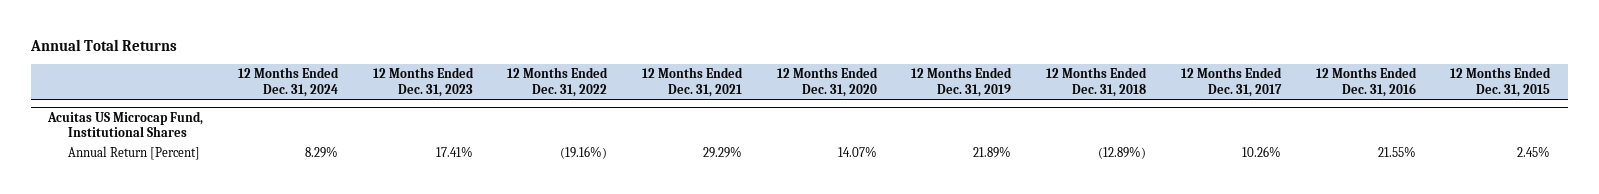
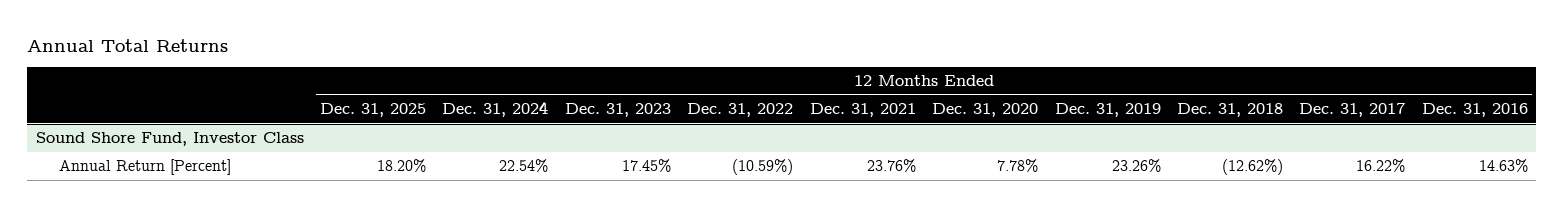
- | 12 Months Ended Dec. 31, 2024 | 12 Months Ended Dec. 31, 2023 | 12 Months Ended Dec. 31, 2022 | 12 Months Ended Dec. 31, 2021 | 12 Months Ended Dec. 31, 2020 | 12 Months Ended Dec. 31, 2019 | 12 Months Ended Dec. 31, 2018 | 12 Months Ended Dec. 31, 2017 | 12 Months Ended Dec. 31, 2016 | 12 Months Ended Dec. 31, 2015
+ | 12 Months Ended Dec. 31, 2025 | 12 Months Ended Dec. 31, 2024 | 12 Months Ended Dec. 31, 2023 | 12 Months Ended Dec. 31, 2022 | 12 Months Ended Dec. 31, 2021 | 12 Months Ended Dec. 31, 2020 | 12 Months Ended Dec. 31, 2019 | 12 Months Ended Dec. 31, 2018 | 12 Months Ended Dec. 31, 2017 | 12 Months Ended Dec. 31, 2016
- Acuitas US Microcap Fund, Institutional Shares
- Annual Return [Percent] | 8.29% | 17.41% | (19.16%) | 29.29% | 14.07% | 21.89% | (12.89%) | 10.26% | 21.55% | 2.45%
+ Sound Shore Fund, Investor Class
+ Annual Return [Percent] | 18.20% | 22.54% | 17.45% | (10.59%) | 23.76% | 7.78% | 23.26% | (12.62%) | 16.22% | 14.63%

